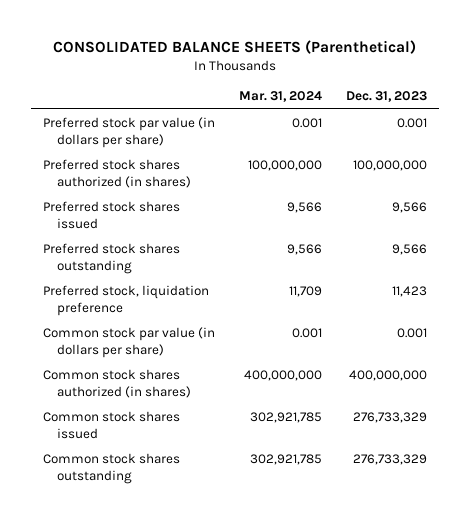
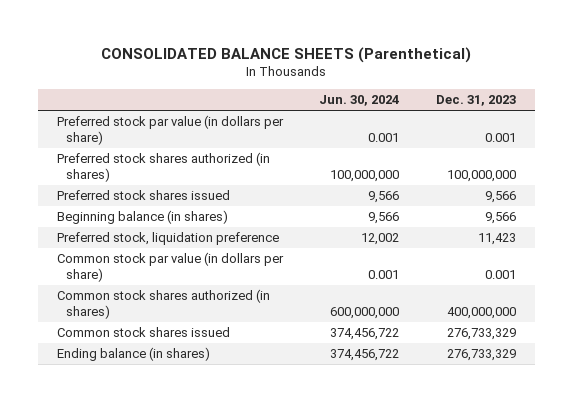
- | Mar. 31, 2024 | Dec. 31, 2023
+ | Jun. 30, 2024 | Dec. 31, 2023
- Preferred stock shares outstanding | 9,566 | 9,566
+ Beginning balance (in shares) | 9,566 | 9,566
- Common stock shares outstanding | 302,921,785 | 276,733,329
+ Ending balance (in shares) | 374,456,722 | 276,733,329

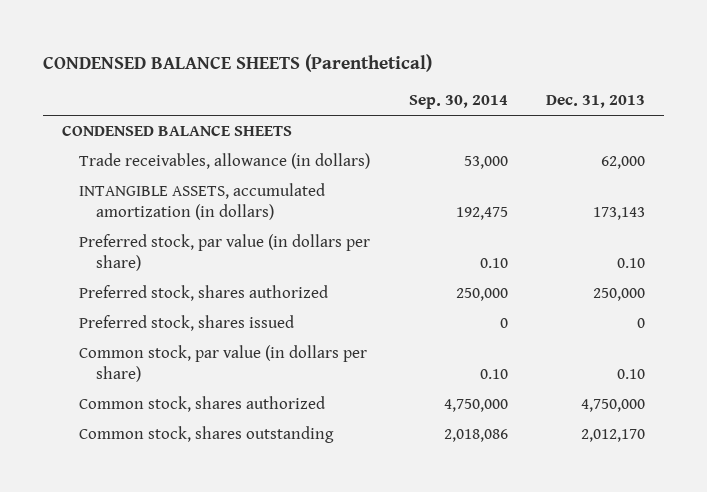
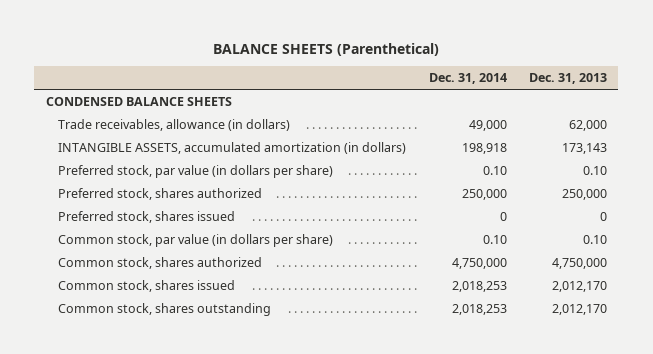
- CONDENSED BALANCE SHEETS (Parenthetical)
+ BALANCE SHEETS (Parenthetical)
- | Sep. 30, 2014 | Dec. 31, 2013
+ | Dec. 31, 2014 | Dec. 31, 2013
+ Common stock, shares issued | 2,018,253 | 2,012,170

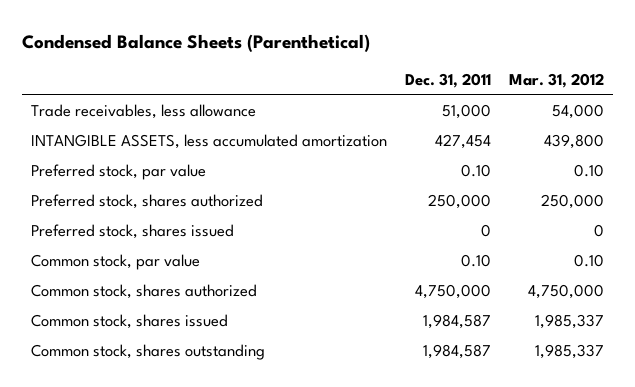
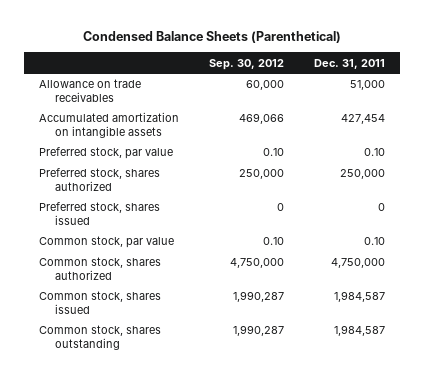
- | Dec. 31, 2011 | Mar. 31, 2012
+ | Sep. 30, 2012 | Dec. 31, 2011
- Trade receivables, less allowance | 51,000 | 54,000
- INTANGIBLE ASSETS, less accumulated amortization | 427,454 | 439,800
+ Allowance on trade receivables | 60,000 | 51,000
+ Accumulated amortization on intangible assets | 469,066 | 427,454

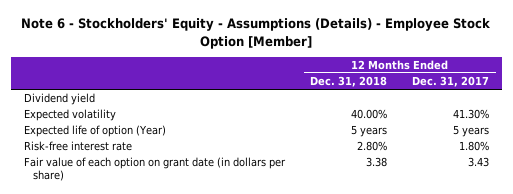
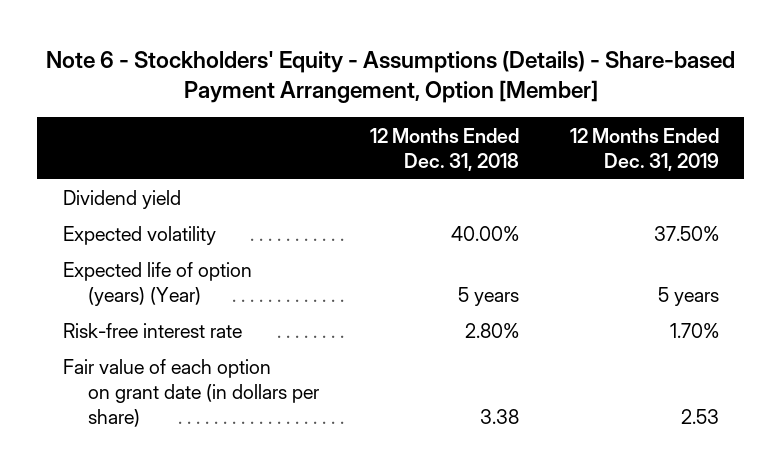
- Note 6 - Stockholders' Equity - Assumptions (Details) - Employee Stock Option [Member]
+ Note 6 - Stockholders' Equity - Assumptions (Details) - Share-based Payment Arrangement, Option [Member]
- | 12 Months Ended Dec. 31, 2018 | 12 Months Ended Dec. 31, 2017
+ | 12 Months Ended Dec. 31, 2018 | 12 Months Ended Dec. 31, 2019
- Expected life of option (Year) | 5 years | 5 years
+ Expected life of option (years) (Year) | 5 years | 5 years

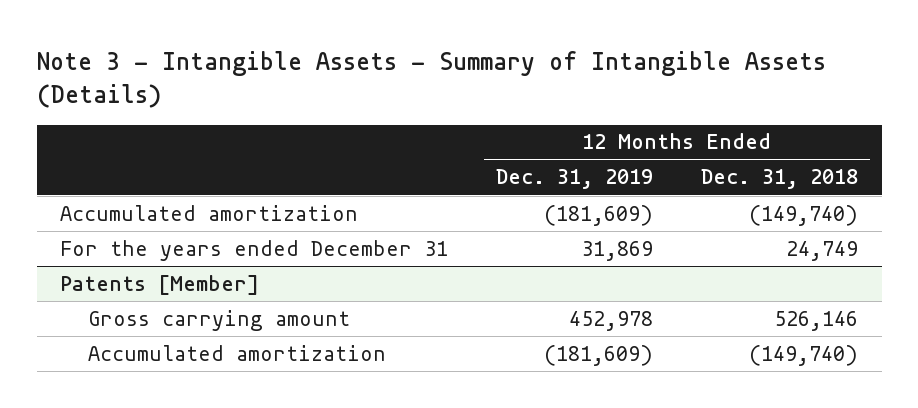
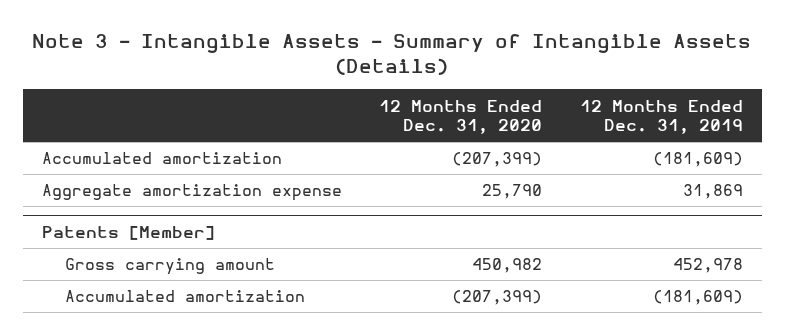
- | 12 Months Ended Dec. 31, 2019 | 12 Months Ended Dec. 31, 2018
+ | 12 Months Ended Dec. 31, 2020 | 12 Months Ended Dec. 31, 2019
- For the years ended December 31 | 31,869 | 24,749
+ Aggregate amortization expense | 25,790 | 31,869

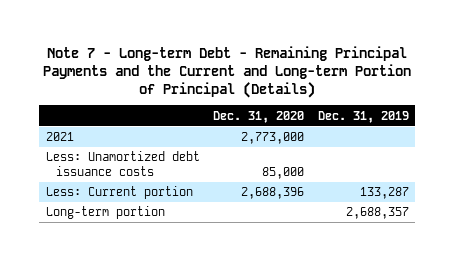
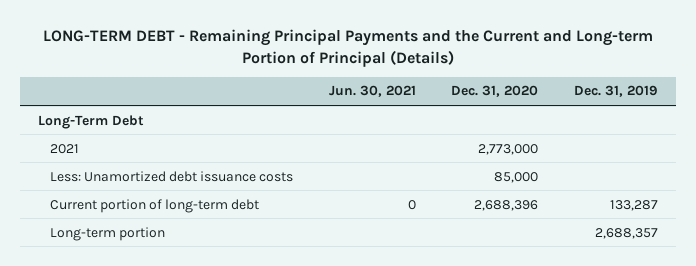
- Note 7 - Long-term Debt - Remaining Principal Payments and the Current and Long-term Portion of Principal (Details)
+ LONG-TERM DEBT - Remaining Principal Payments and the Current and Long-term Portion of Principal (Details)
- | Dec. 31, 2020 | Dec. 31, 2019
+ | Jun. 30, 2021 | Dec. 31, 2020 | Dec. 31, 2019
+ Long-Term Debt
- Less: Current portion | 2,688,396 | 133,287
+ Current portion of long-term debt | 0 | 2,688,396 | 133,287

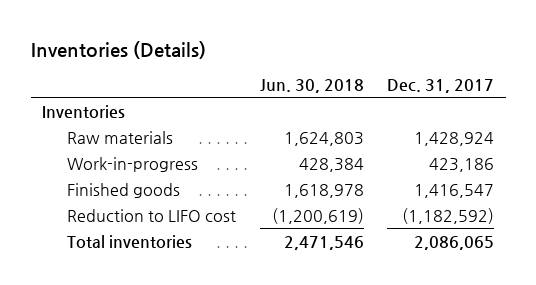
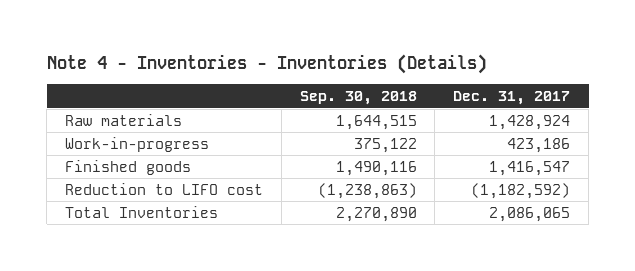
- Inventories (Details)
+ Note 4 - Inventories - Inventories (Details)
- | Jun. 30, 2018 | Dec. 31, 2017
+ | Sep. 30, 2018 | Dec. 31, 2017
- Inventories
- Total inventories | 2,471,546 | 2,086,065
+ Total Inventories | 2,270,890 | 2,086,065

